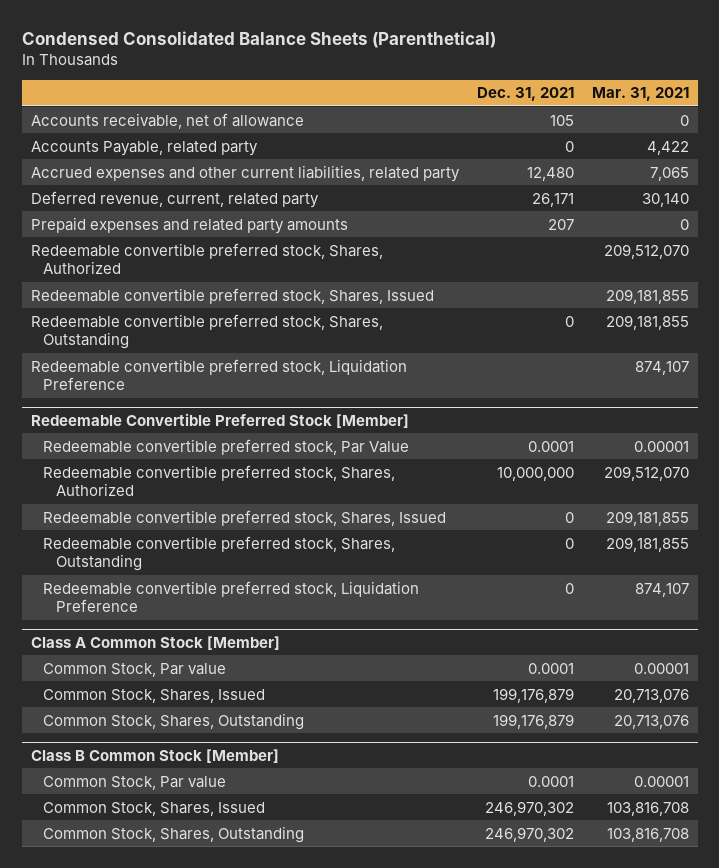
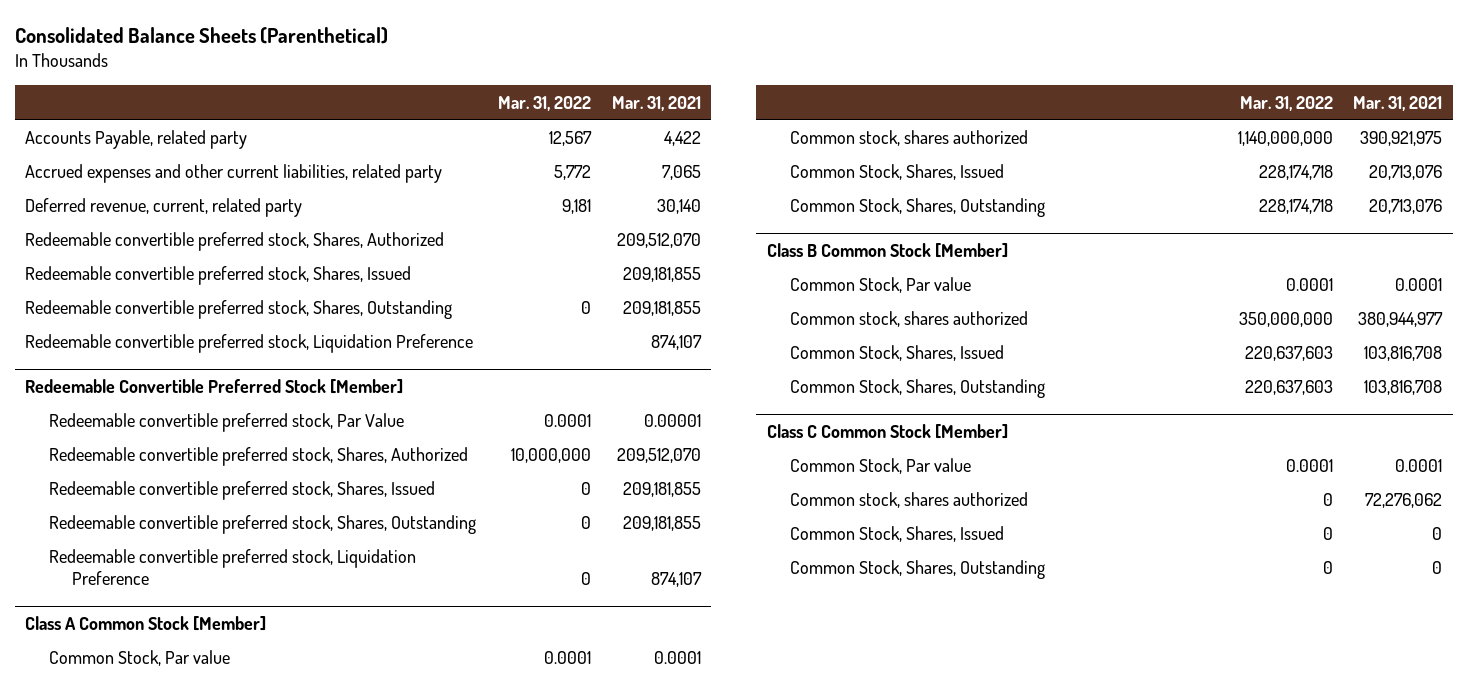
- Condensed Consolidated Balance Sheets (Parenthetical)
+ Consolidated Balance Sheets (Parenthetical)
- | Dec. 31, 2021 | Mar. 31, 2021
+ | Mar. 31, 2022 | Mar. 31, 2021
- Accounts receivable, net of allowance | 105 | 0
- Prepaid expenses and related party amounts | 207 | 0
@ Class A Common Stock [Member]
- Common Stock, Par value | 0.0001 | 0.00001
+ Common Stock, Par value | 0.0001 | 0.0001
+ Common stock, shares authorized | 1,140,000,000 | 390,921,975
@ Class B Common Stock [Member]
- Common Stock, Par value | 0.0001 | 0.00001
+ Common Stock, Par value | 0.0001 | 0.0001
+ Common stock, shares authorized | 350,000,000 | 380,944,977
+ Class C Common Stock [Member]
+ Common Stock, Par value | 0.0001 | 0.0001
+ Common stock, shares authorized | 0 | 72,276,062
+ Common Stock, Shares, Issued | 0 | 0
+ Common Stock, Shares, Outstanding | 0 | 0

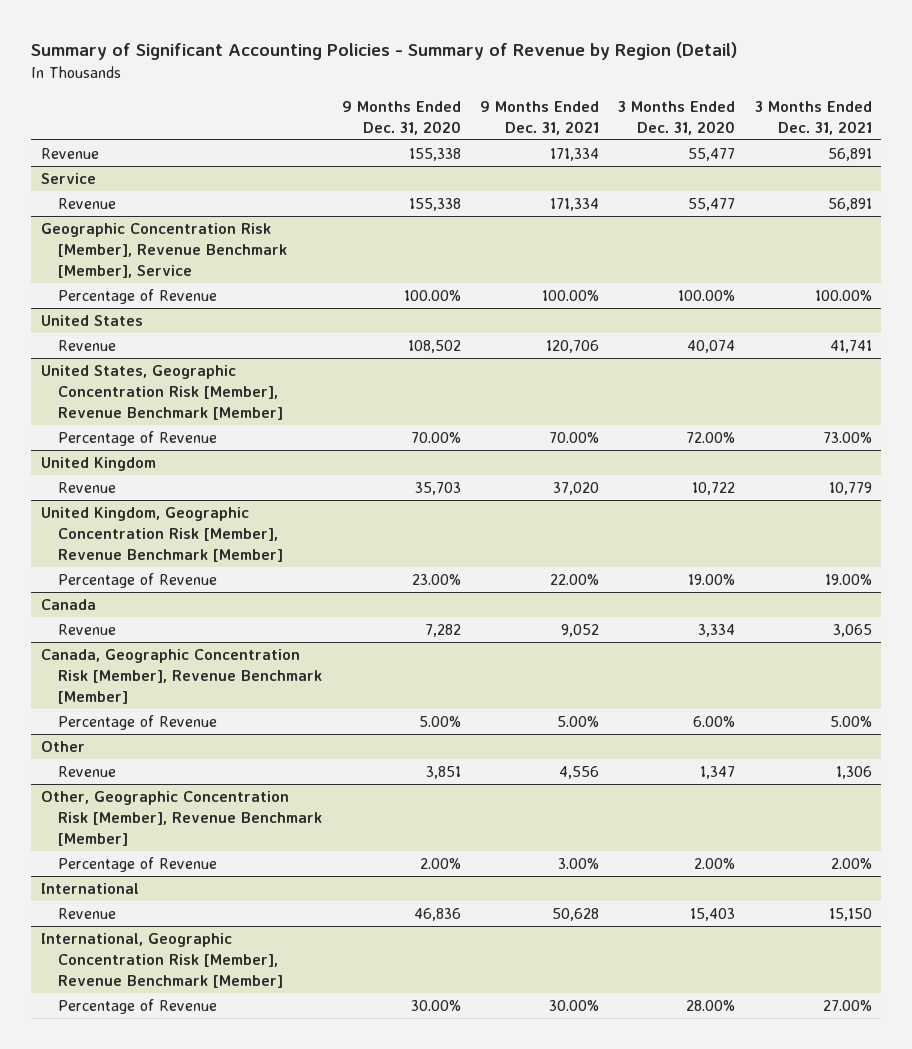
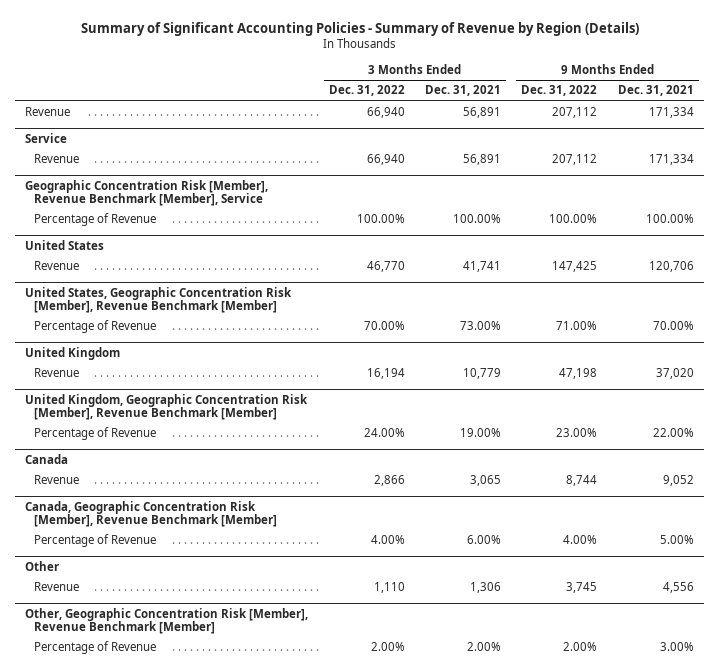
- Summary of Significant Accounting Policies - Summary of Revenue by Region (Detail)
+ Summary of Significant Accounting Policies - Summary of Revenue by Region (Details)
- | 9 Months Ended Dec. 31, 2020 | 9 Months Ended Dec. 31, 2021 | 3 Months Ended Dec. 31, 2020 | 3 Months Ended Dec. 31, 2021
+ | 3 Months Ended Dec. 31, 2022 | 3 Months Ended Dec. 31, 2021 | 9 Months Ended Dec. 31, 2022 | 9 Months Ended Dec. 31, 2021
@ Canada, Geographic Concentration Risk [Member], Revenue Benchmark [Member]
- Percentage of Revenue | 5.00% | 5.00% | 6.00% | 5.00%
+ Percentage of Revenue | 4.00% | 6.00% | 4.00% | 5.00%
- International
- Revenue | 46,836 | 50,628 | 15,403 | 15,150
- International, Geographic Concentration Risk [Member], Revenue Benchmark [Member]
- Percentage of Revenue | 30.00% | 30.00% | 28.00% | 27.00%

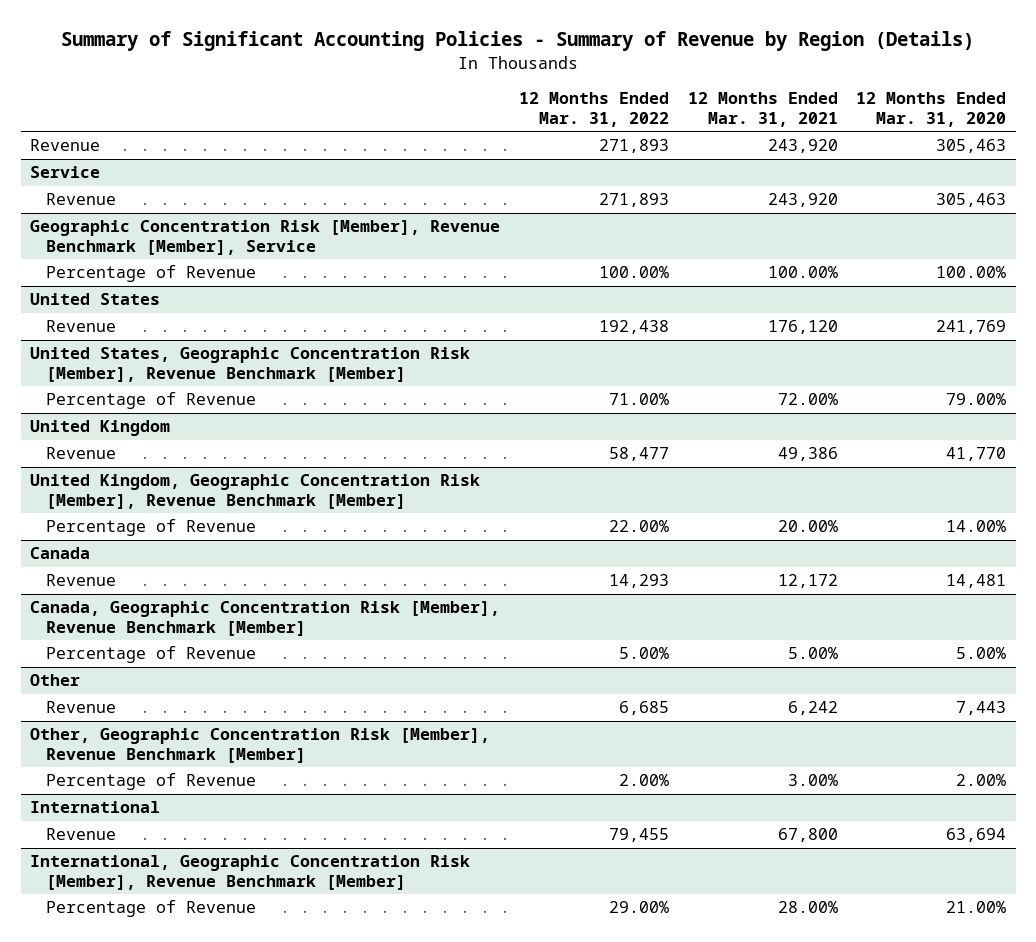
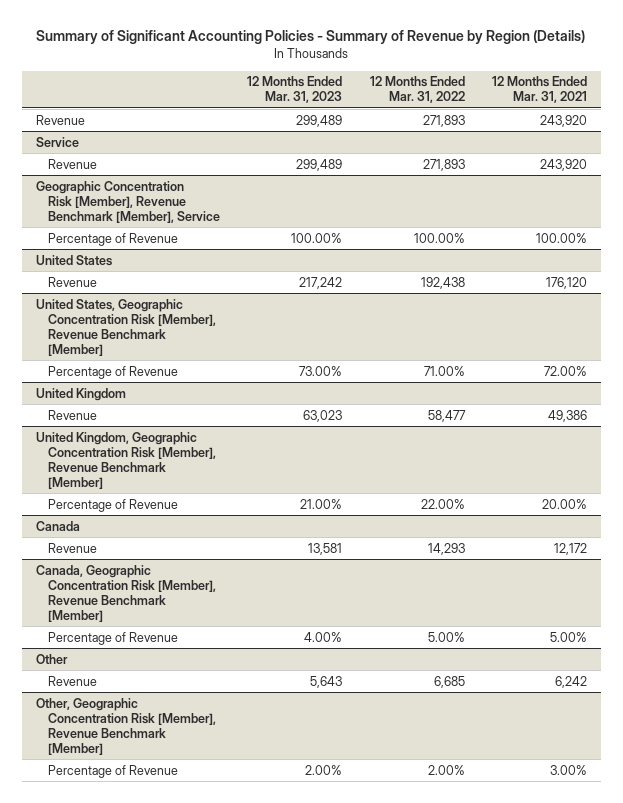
- | 12 Months Ended Mar. 31, 2022 | 12 Months Ended Mar. 31, 2021 | 12 Months Ended Mar. 31, 2020
+ | 12 Months Ended Mar. 31, 2023 | 12 Months Ended Mar. 31, 2022 | 12 Months Ended Mar. 31, 2021
- International
- Revenue | 79,455 | 67,800 | 63,694
- International, Geographic Concentration Risk [Member], Revenue Benchmark [Member]
- Percentage of Revenue | 29.00% | 28.00% | 21.00%

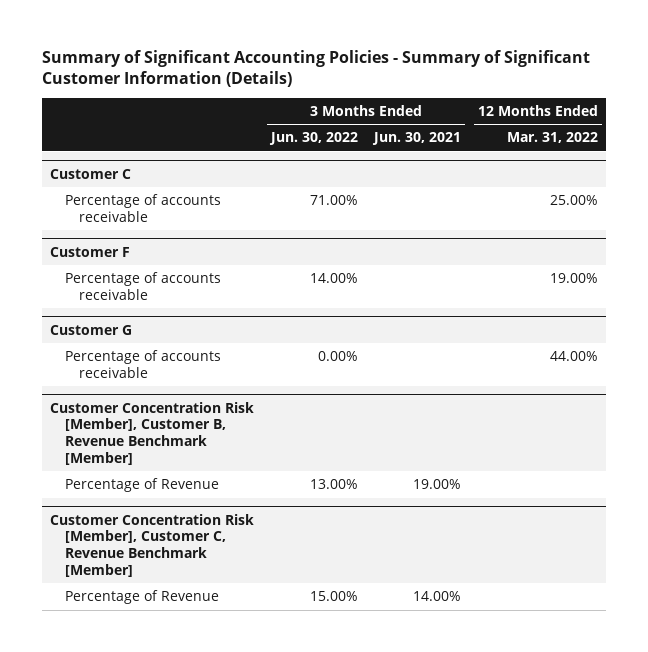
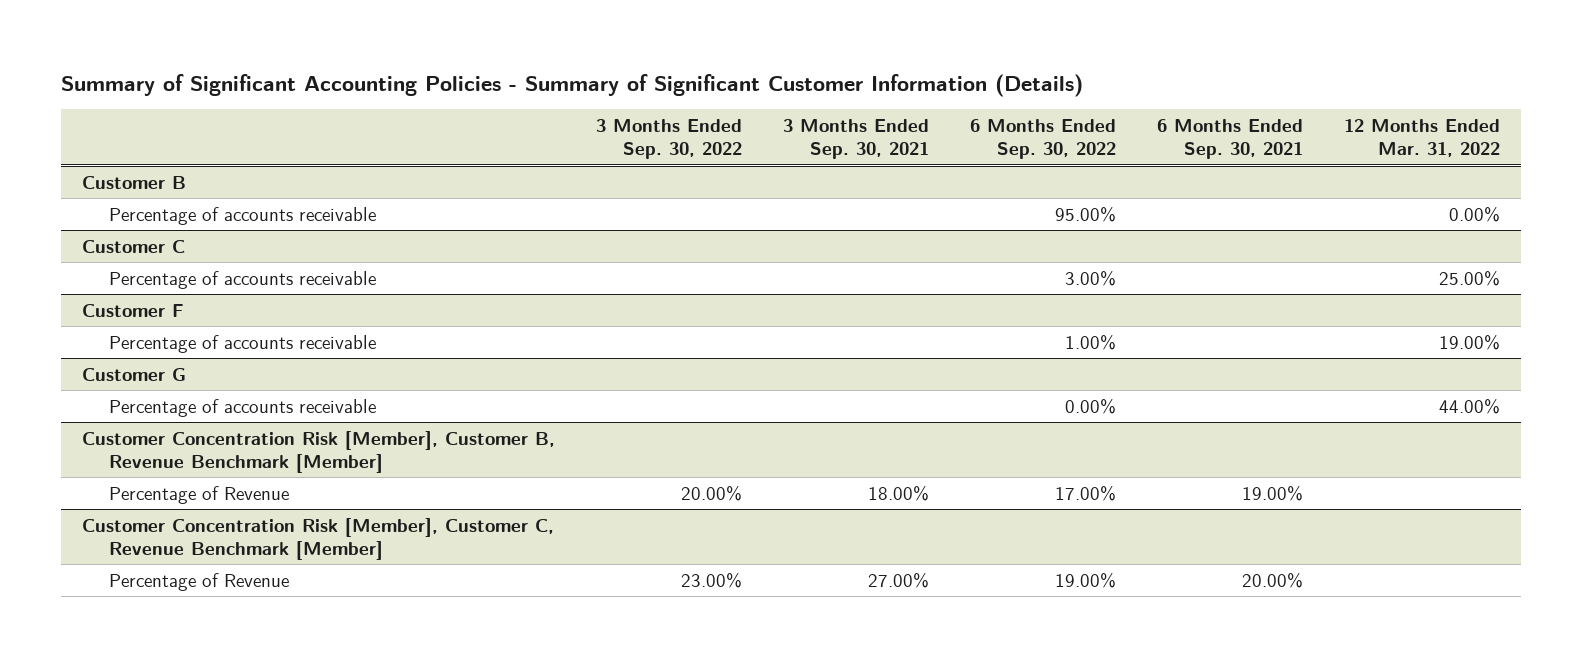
- | 3 Months Ended Jun. 30, 2022 | 3 Months Ended Jun. 30, 2021 | 12 Months Ended Mar. 31, 2022
+ | 3 Months Ended Sep. 30, 2022 | 3 Months Ended Sep. 30, 2021 | 6 Months Ended Sep. 30, 2022 | 6 Months Ended Sep. 30, 2021 | 12 Months Ended Mar. 31, 2022
+ Customer B
+ Percentage of accounts receivable | | | 95.00% | | 0.00%

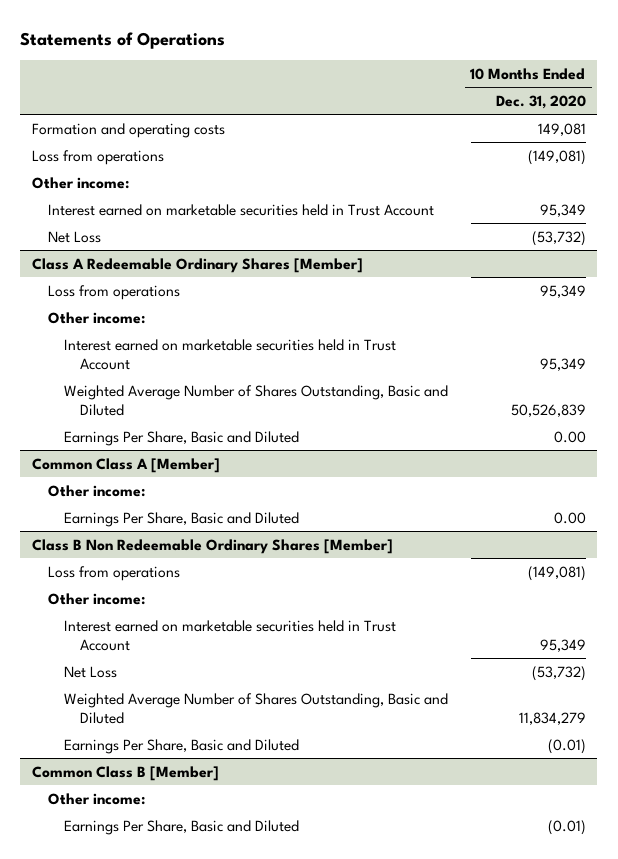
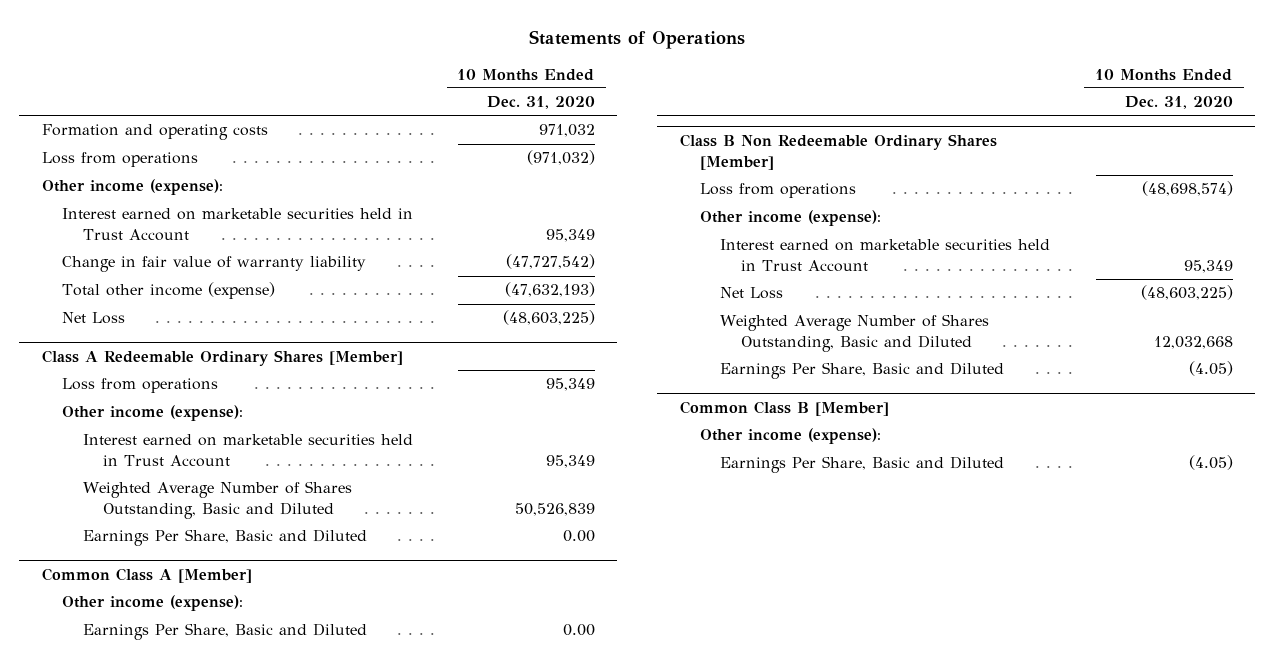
- Formation and operating costs | 149,081
- Loss from operations | (149,081)
- Other income:
+ Formation and operating costs | 971,032
+ Loss from operations | (971,032)
+ Other income (expense):
- Net Loss | (53,732)
+ Change in fair value of warranty liability | (47,727,542)
+ Total other income (expense) | (47,632,193)
+ Net Loss | (48,603,225)
@ Class A Redeemable Ordinary Shares [Member]
- Other income:
+ Other income (expense):
@ Common Class A [Member]
- Other income:
+ Other income (expense):
@ Class B Non Redeemable Ordinary Shares [Member]
- Loss from operations | (149,081)
- Other income:
+ Loss from operations | (48,698,574)
+ Other income (expense):
- Net Loss | (53,732)
- Weighted Average Number of Shares Outstanding, Basic and Diluted | 11,834,279
- Earnings Per Share, Basic and Diluted | (0.01)
+ Net Loss | (48,603,225)
+ Weighted Average Number of Shares Outstanding, Basic and Diluted | 12,032,668
+ Earnings Per Share, Basic and Diluted | (4.05)
@ Common Class B [Member]
- Other income:
- Earnings Per Share, Basic and Diluted | (0.01)
+ Other income (expense):
+ Earnings Per Share, Basic and Diluted | (4.05)

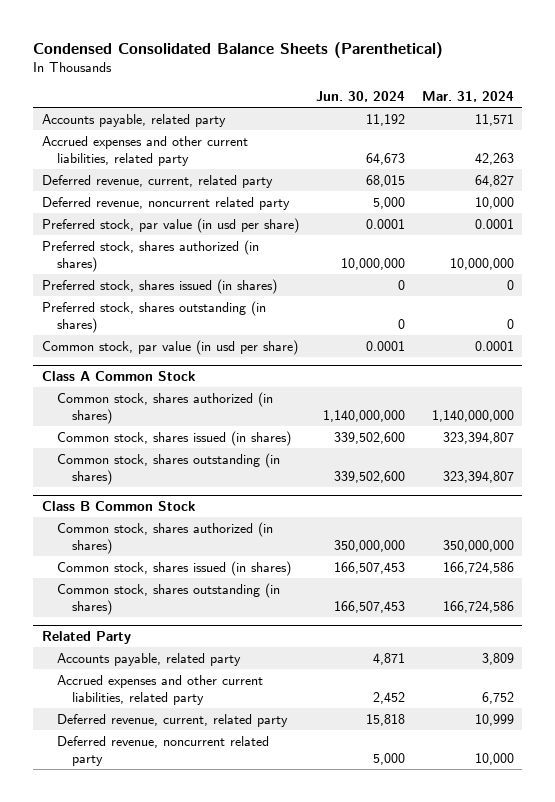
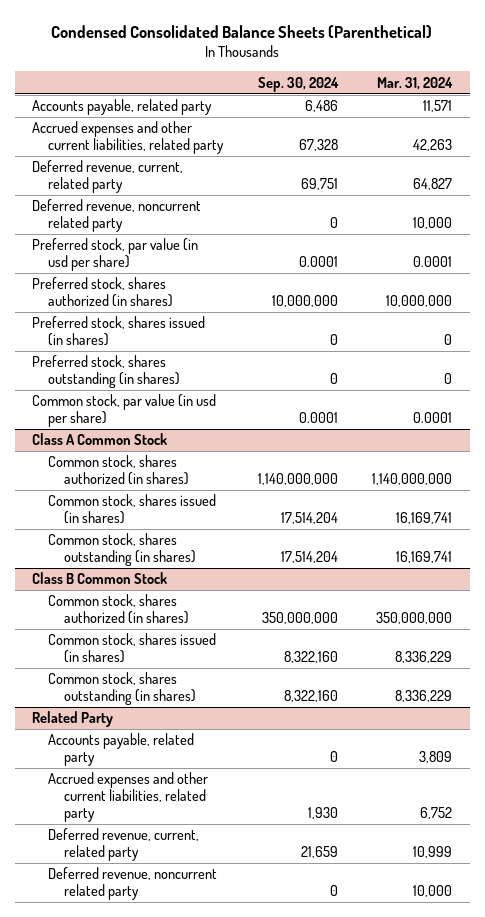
- | Jun. 30, 2024 | Mar. 31, 2024
+ | Sep. 30, 2024 | Mar. 31, 2024
@ Class A Common Stock
- Common stock, shares issued (in shares) | 339,502,600 | 323,394,807
- Common stock, shares outstanding (in shares) | 339,502,600 | 323,394,807
+ Common stock, shares issued (in shares) | 17,514,204 | 16,169,741
+ Common stock, shares outstanding (in shares) | 17,514,204 | 16,169,741
@ Class B Common Stock
- Common stock, shares issued (in shares) | 166,507,453 | 166,724,586
- Common stock, shares outstanding (in shares) | 166,507,453 | 166,724,586
+ Common stock, shares issued (in shares) | 8,322,160 | 8,336,229
+ Common stock, shares outstanding (in shares) | 8,322,160 | 8,336,229

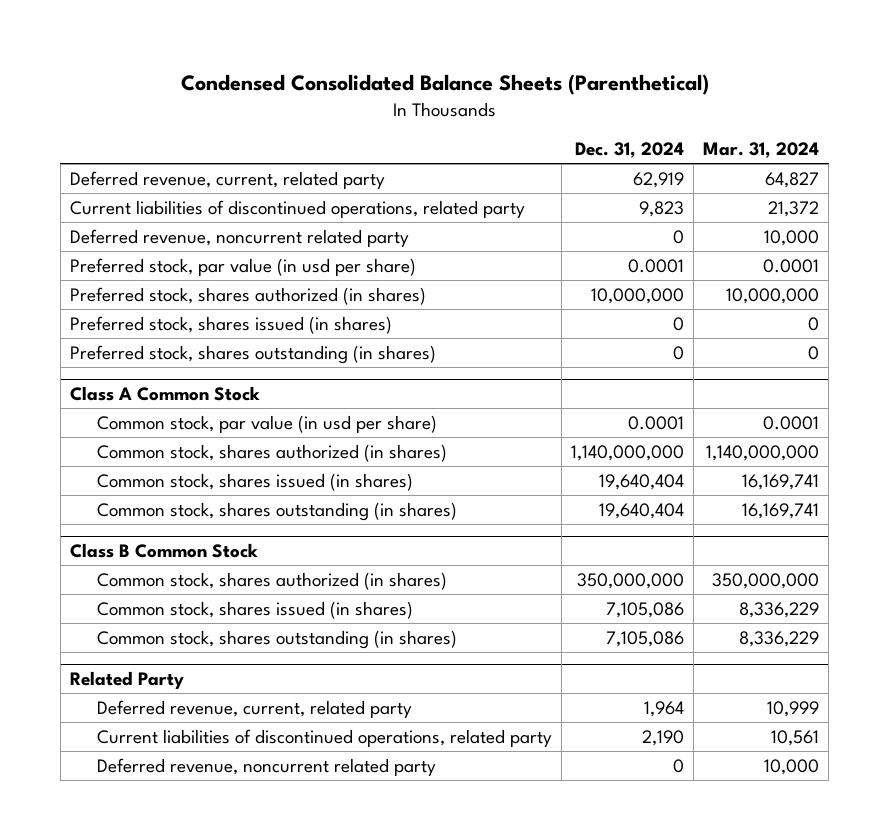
- | Sep. 30, 2024 | Mar. 31, 2024
+ | Dec. 31, 2024 | Mar. 31, 2024
- Accounts payable, related party | 6,486 | 11,571
- Accrued expenses and other current liabilities, related party | 67,328 | 42,263
+ Current liabilities of discontinued operations, related party | 9,823 | 21,372
- Common stock, par value (in usd per share) | 0.0001 | 0.0001
@ Class A Common Stock
+ Common stock, par value (in usd per share) | 0.0001 | 0.0001
@ Related Party
- Accounts payable, related party | 0 | 3,809
- Accrued expenses and other current liabilities, related party | 1,930 | 6,752
+ Current liabilities of discontinued operations, related party | 2,190 | 10,561

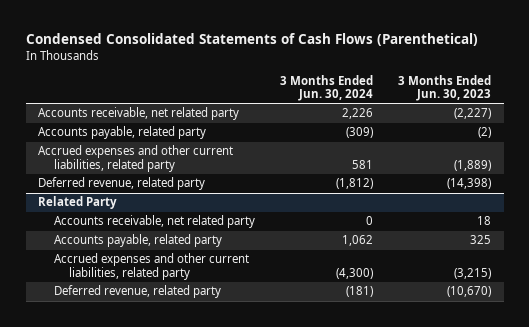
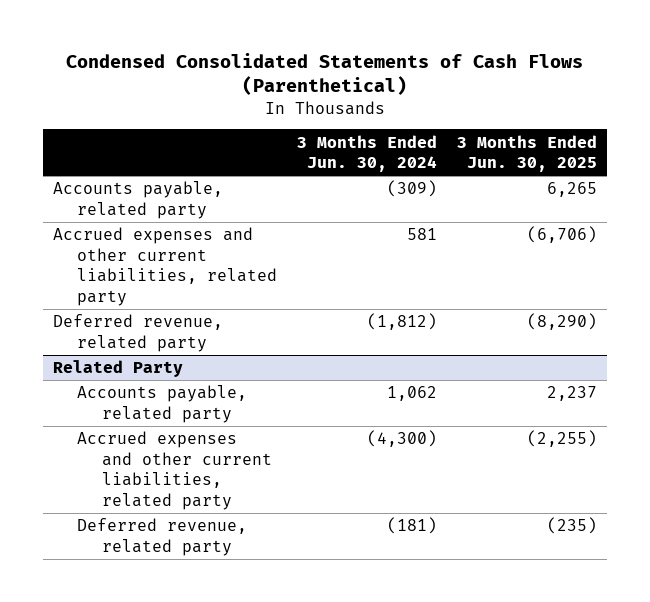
- | 3 Months Ended Jun. 30, 2024 | 3 Months Ended Jun. 30, 2023
+ | 3 Months Ended Jun. 30, 2024 | 3 Months Ended Jun. 30, 2025
- Accounts receivable, net related party | 2,226 | (2,227)
@ Related Party
- Accounts receivable, net related party | 0 | 18

